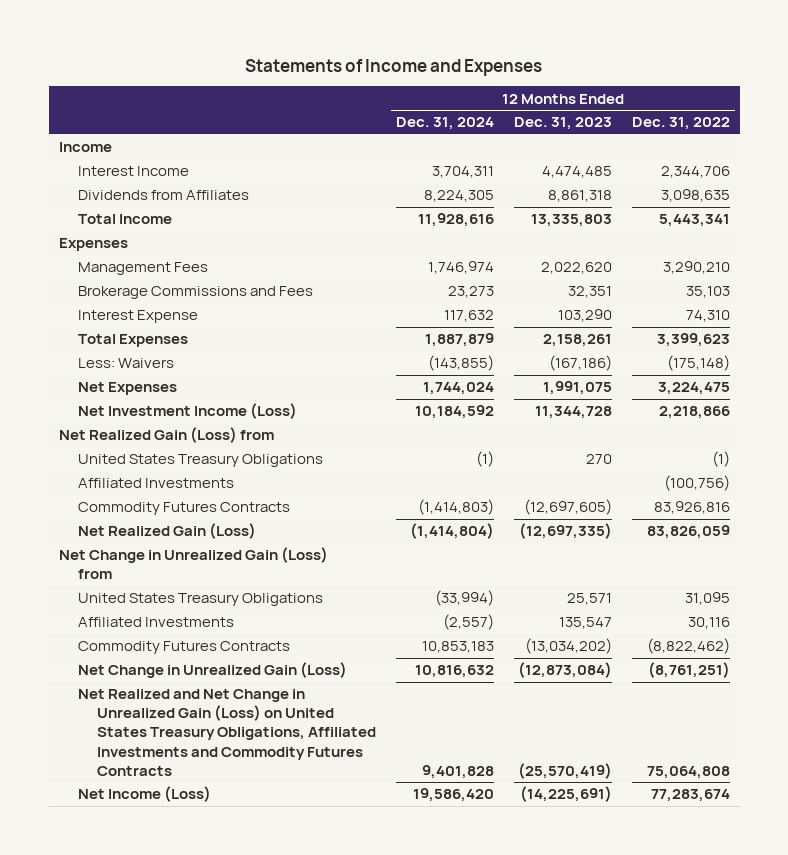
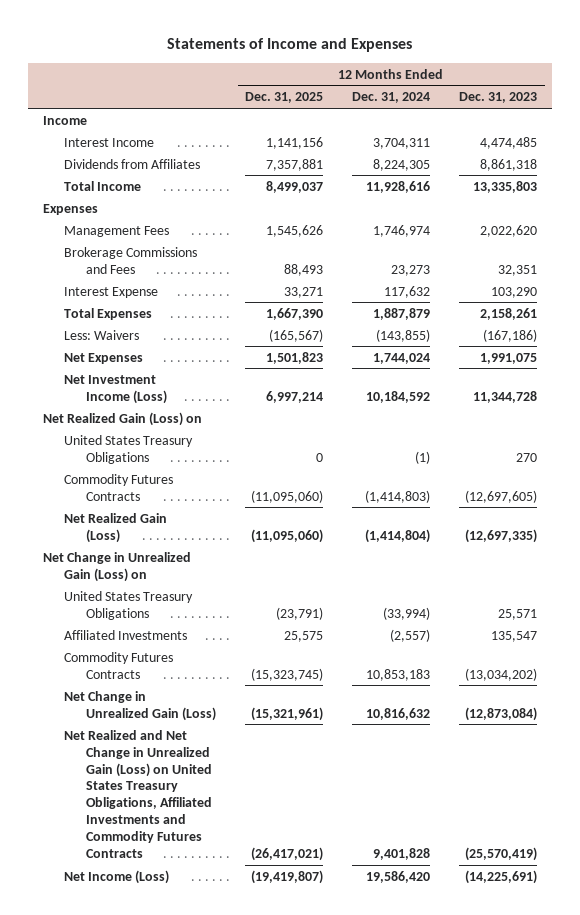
- | 12 Months Ended Dec. 31, 2024 | 12 Months Ended Dec. 31, 2023 | 12 Months Ended Dec. 31, 2022
+ | 12 Months Ended Dec. 31, 2025 | 12 Months Ended Dec. 31, 2024 | 12 Months Ended Dec. 31, 2023
- Net Realized Gain (Loss) from
+ Net Realized Gain (Loss) on
- Affiliated Investments | | | (100,756)
- Net Change in Unrealized Gain (Loss) from
+ Net Change in Unrealized Gain (Loss) on

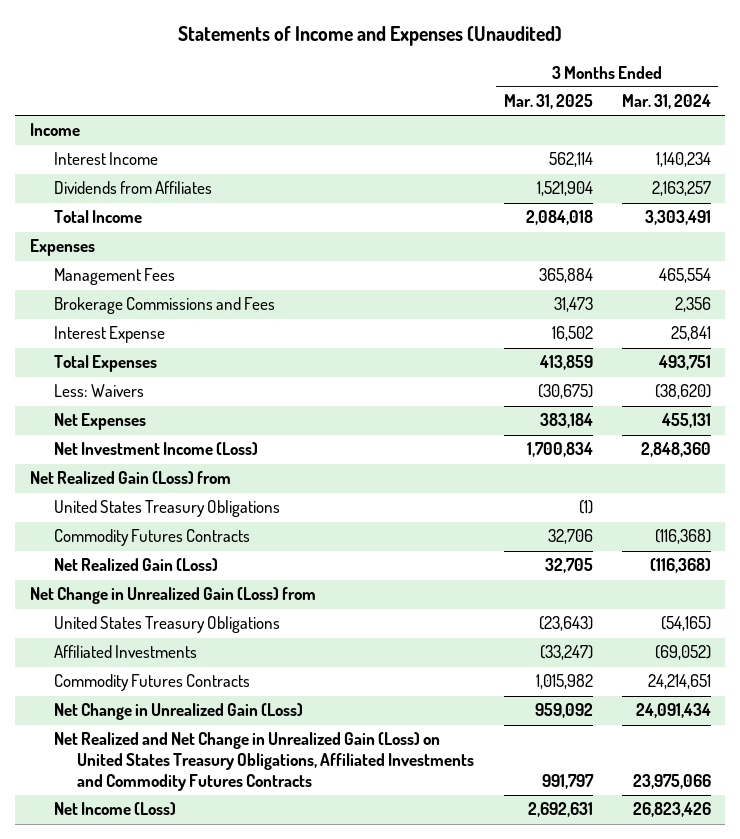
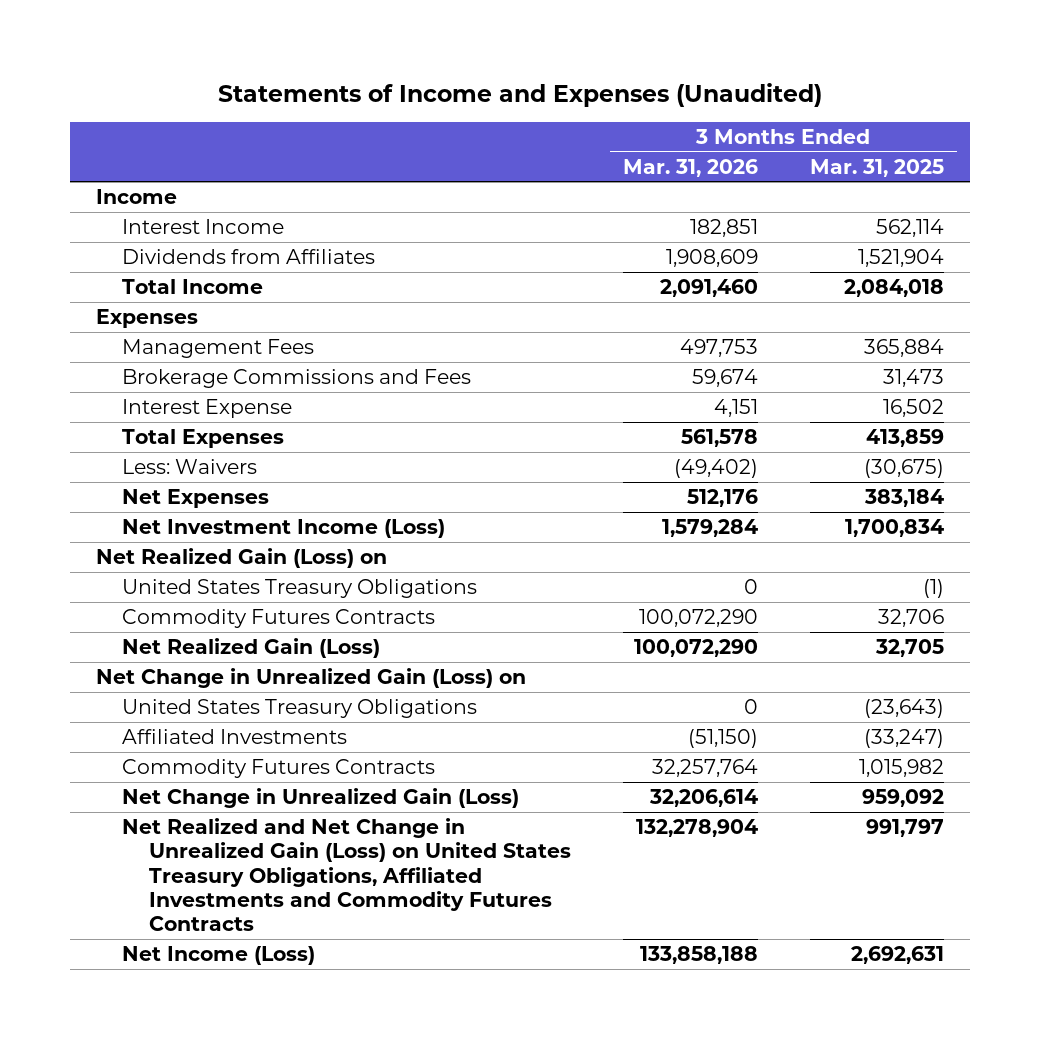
- | 3 Months Ended Mar. 31, 2025 | 3 Months Ended Mar. 31, 2024
+ | 3 Months Ended Mar. 31, 2026 | 3 Months Ended Mar. 31, 2025
- Net Realized Gain (Loss) from
+ Net Realized Gain (Loss) on
- Net Change in Unrealized Gain (Loss) from
+ Net Change in Unrealized Gain (Loss) on

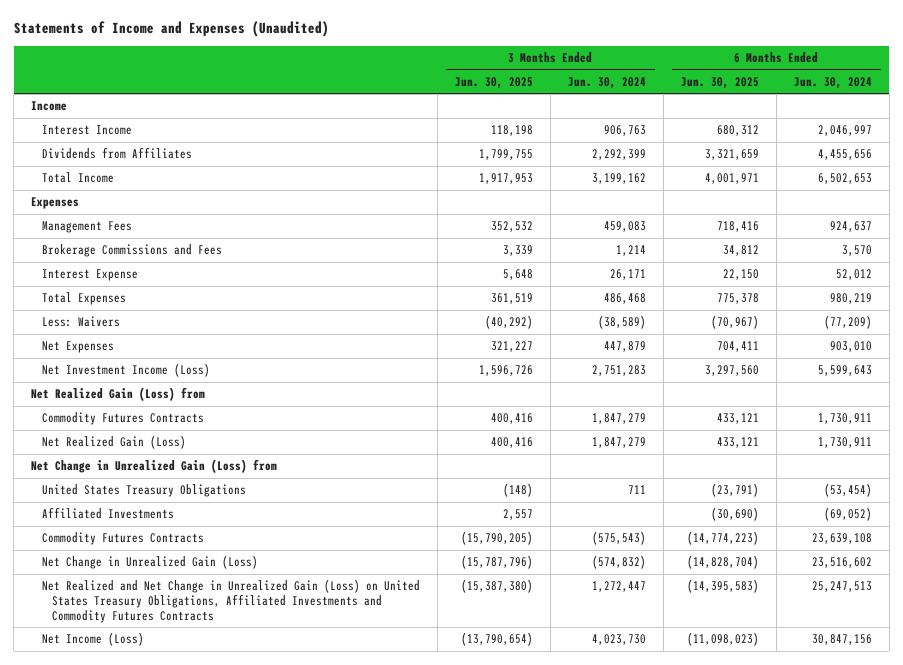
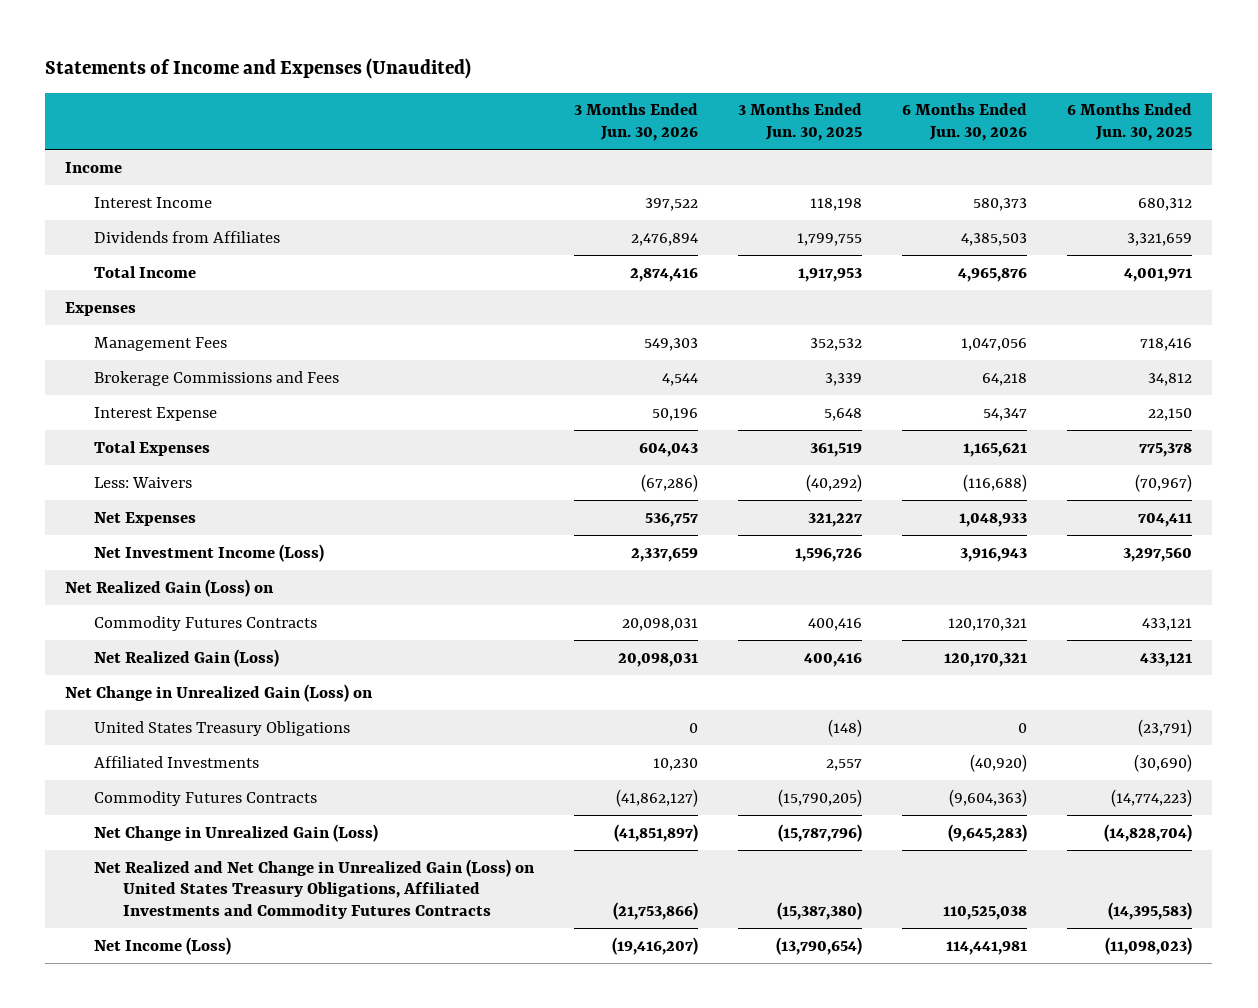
- | 3 Months Ended Jun. 30, 2025 | 3 Months Ended Jun. 30, 2024 | 6 Months Ended Jun. 30, 2025 | 6 Months Ended Jun. 30, 2024
+ | 3 Months Ended Jun. 30, 2026 | 3 Months Ended Jun. 30, 2025 | 6 Months Ended Jun. 30, 2026 | 6 Months Ended Jun. 30, 2025
- Net Realized Gain (Loss) from
+ Net Realized Gain (Loss) on
- Net Change in Unrealized Gain (Loss) from
+ Net Change in Unrealized Gain (Loss) on

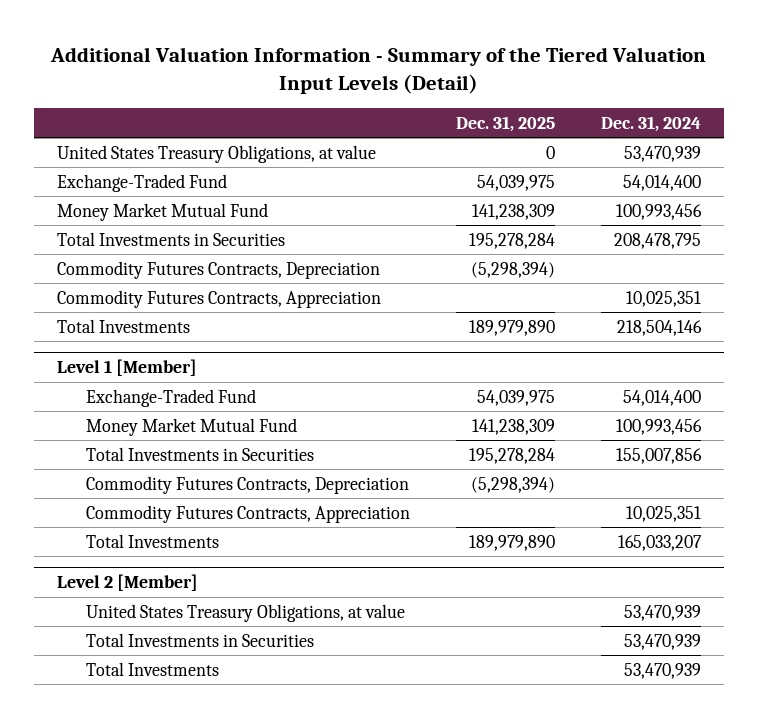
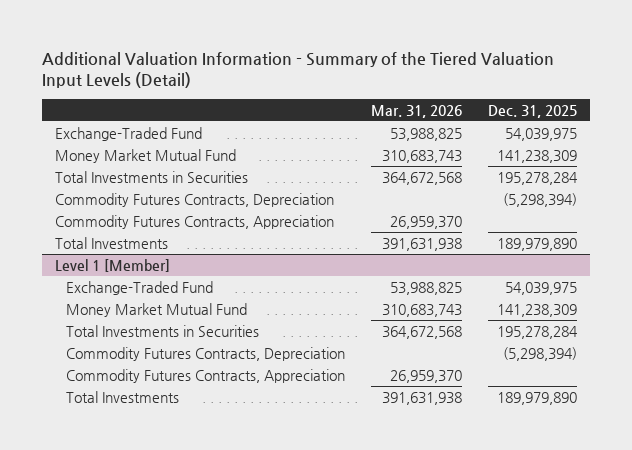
- | Dec. 31, 2025 | Dec. 31, 2024
+ | Mar. 31, 2026 | Dec. 31, 2025
- United States Treasury Obligations, at value | 0 | 53,470,939
- Level 2 [Member]
- United States Treasury Obligations, at value | | 53,470,939
- Total Investments in Securities | | 53,470,939
- Total Investments | | 53,470,939

